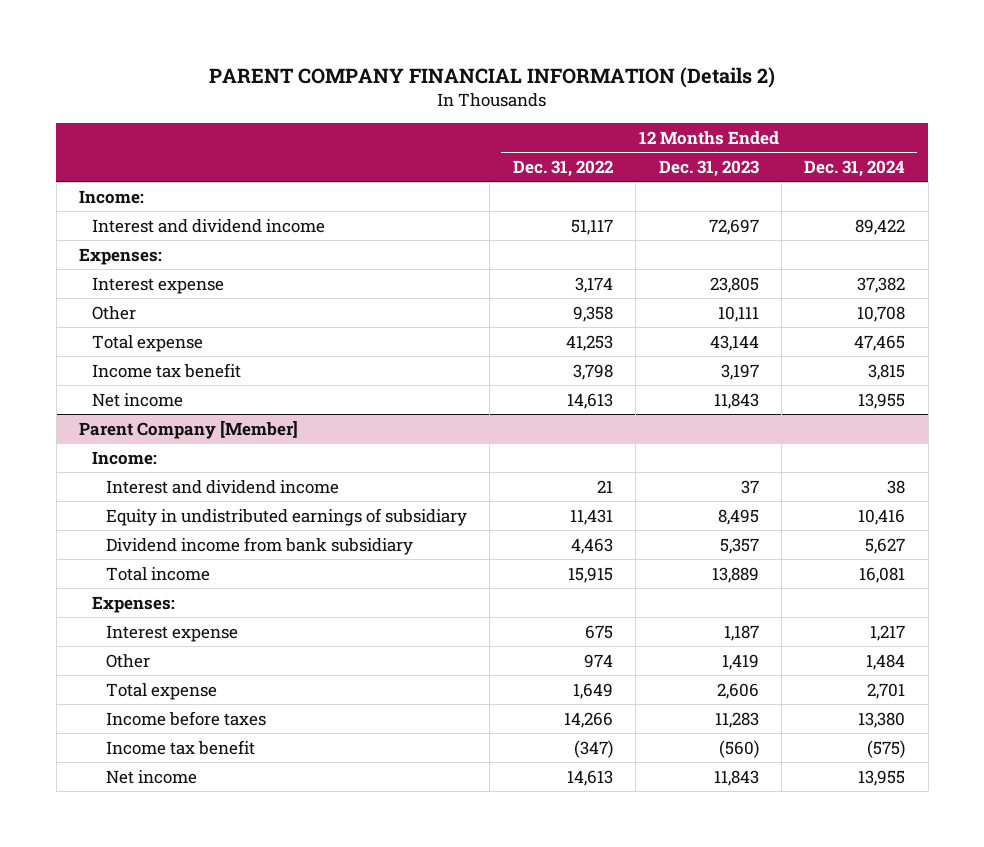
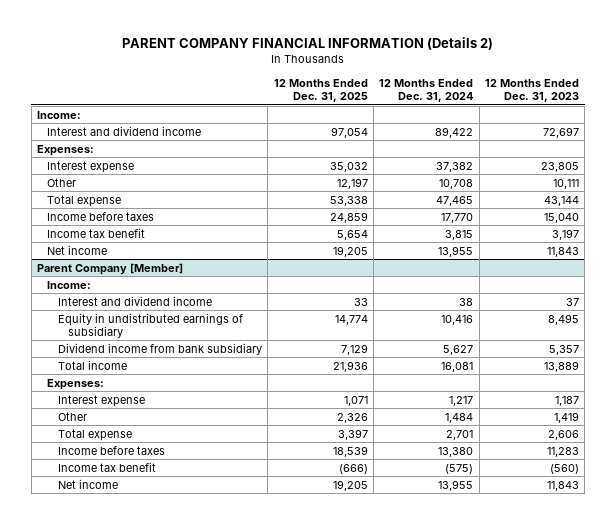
- | 12 Months Ended Dec. 31, 2022 | 12 Months Ended Dec. 31, 2023 | 12 Months Ended Dec. 31, 2024
+ | 12 Months Ended Dec. 31, 2025 | 12 Months Ended Dec. 31, 2024 | 12 Months Ended Dec. 31, 2023
+ Income before taxes | 24,859 | 17,770 | 15,040

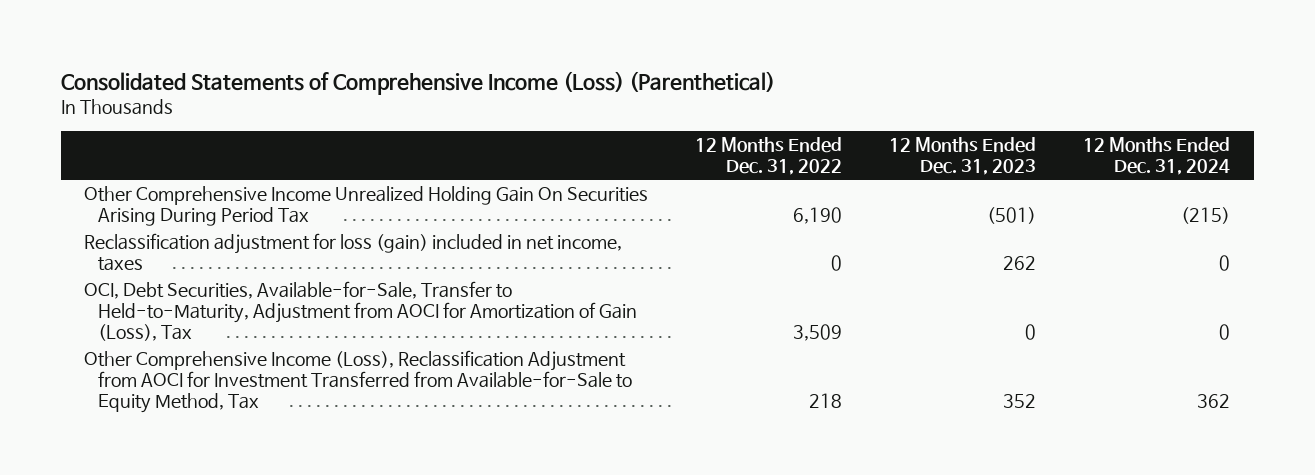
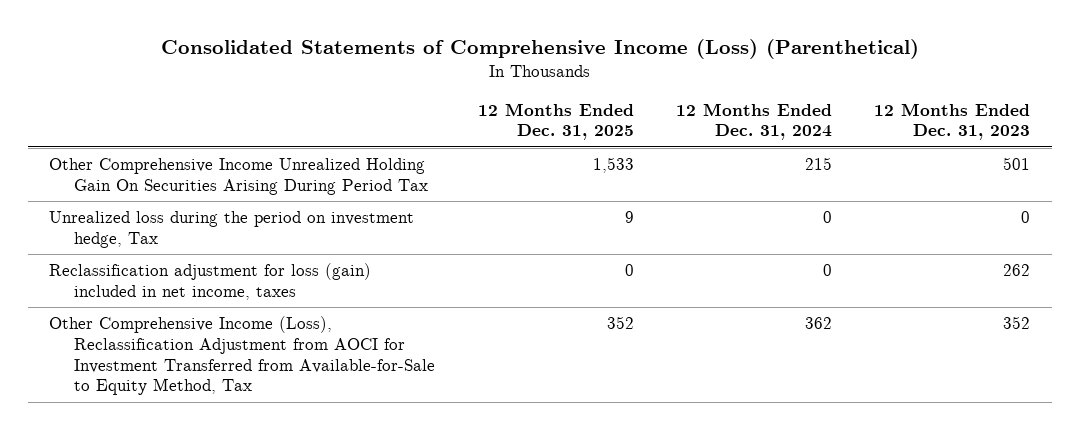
- | 12 Months Ended Dec. 31, 2022 | 12 Months Ended Dec. 31, 2023 | 12 Months Ended Dec. 31, 2024
+ | 12 Months Ended Dec. 31, 2025 | 12 Months Ended Dec. 31, 2024 | 12 Months Ended Dec. 31, 2023
- Other Comprehensive Income Unrealized Holding Gain On Securities Arising During Period Tax | 6,190 | (501) | (215)
+ Other Comprehensive Income Unrealized Holding Gain On Securities Arising During Period Tax | 1,533 | 215 | 501
+ Unrealized loss during the period on investment hedge, Tax | 9 | 0 | 0
- OCI, Debt Securities, Available-for-Sale, Transfer to Held-to-Maturity, Adjustment from AOCI for Amortization of Gain (Loss), Tax | 3,509 | 0 | 0

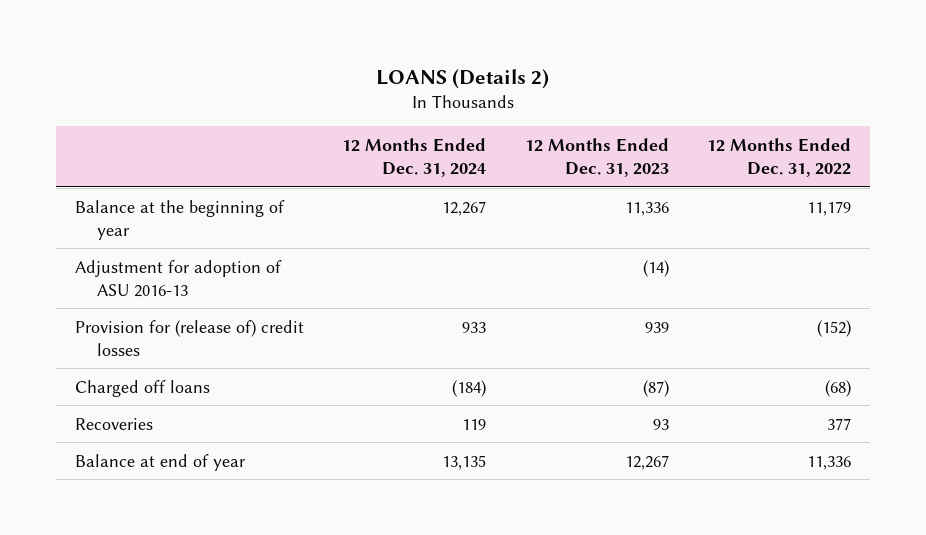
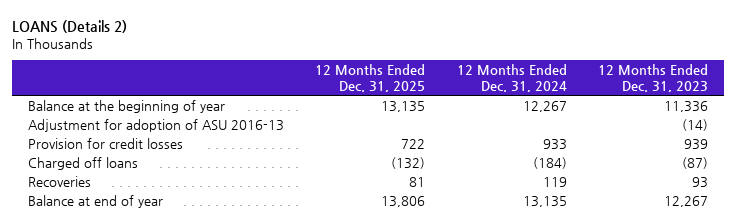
- | 12 Months Ended Dec. 31, 2024 | 12 Months Ended Dec. 31, 2023 | 12 Months Ended Dec. 31, 2022
+ | 12 Months Ended Dec. 31, 2025 | 12 Months Ended Dec. 31, 2024 | 12 Months Ended Dec. 31, 2023
- Provision for (release of) credit losses | 933 | 939 | (152)
+ Provision for credit losses | 722 | 933 | 939

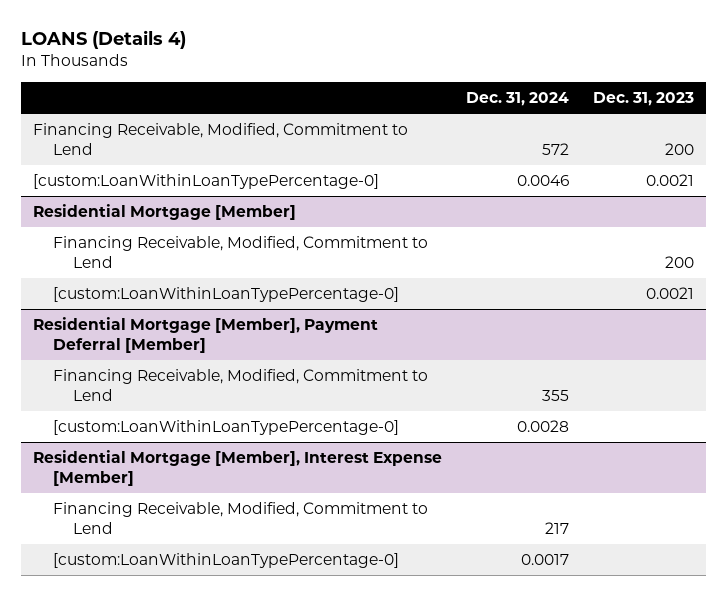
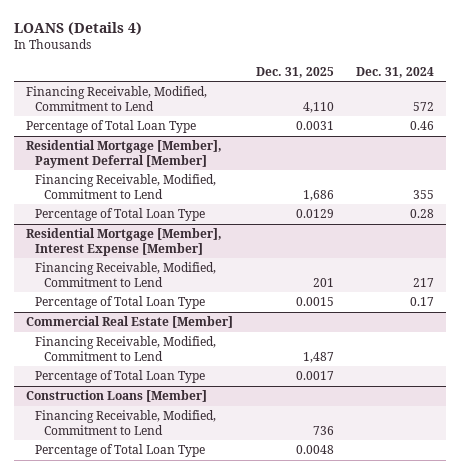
- | Dec. 31, 2024 | Dec. 31, 2023
+ | Dec. 31, 2025 | Dec. 31, 2024
- [custom:LoanWithinLoanTypePercentage-0] | 0.0046 | 0.0021
- Residential Mortgage [Member]
- Financing Receivable, Modified, Commitment to Lend | | 200
- [custom:LoanWithinLoanTypePercentage-0] | | 0.0021
+ Percentage of Total Loan Type | 0.0031 | 0.46
@ Residential Mortgage [Member], Payment Deferral [Member]
- [custom:LoanWithinLoanTypePercentage-0] | 0.0028 |
+ Percentage of Total Loan Type | 0.0129 | 0.28
@ Residential Mortgage [Member], Interest Expense [Member]
- [custom:LoanWithinLoanTypePercentage-0] | 0.0017 |
+ Percentage of Total Loan Type | 0.0015 | 0.17
+ Commercial Real Estate [Member]
+ Financing Receivable, Modified, Commitment to Lend | 1,487 |
+ Percentage of Total Loan Type | 0.0017 |
+ Construction Loans [Member]
+ Financing Receivable, Modified, Commitment to Lend | 736 |
+ Percentage of Total Loan Type | 0.0048 |

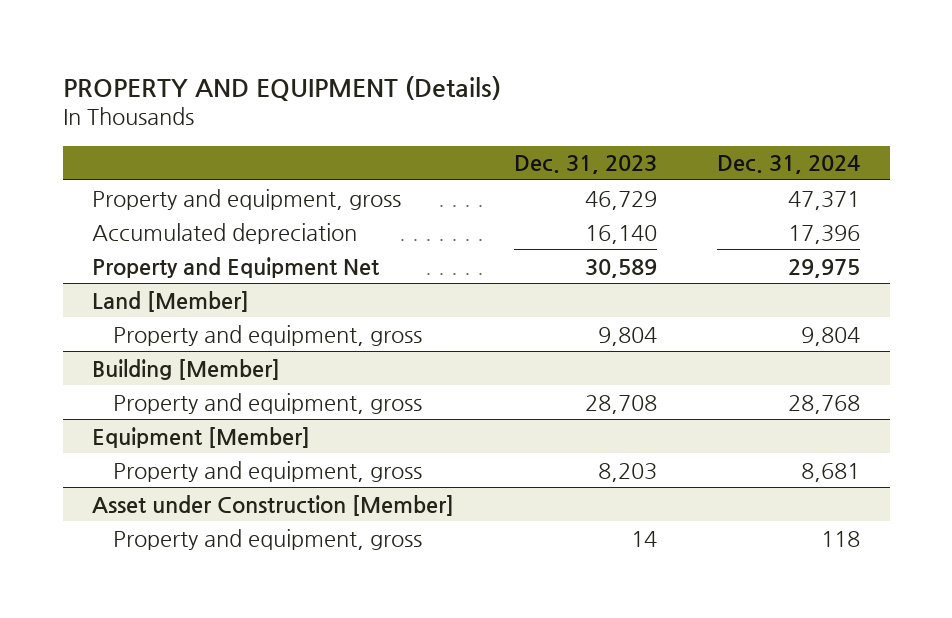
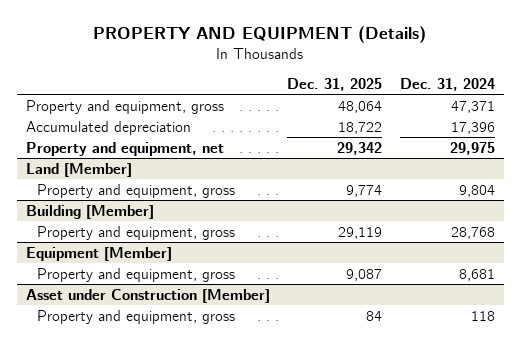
- | Dec. 31, 2023 | Dec. 31, 2024
+ | Dec. 31, 2025 | Dec. 31, 2024
- Property and Equipment Net | 30,589 | 29,975
+ Property and equipment, net | 29,342 | 29,975

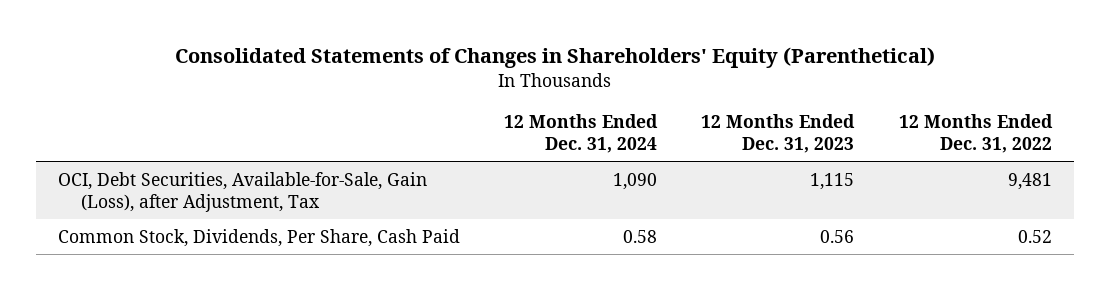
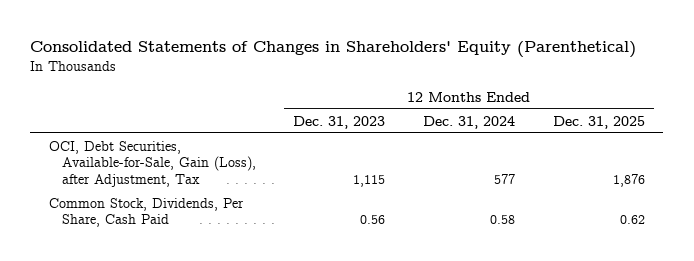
- | 12 Months Ended Dec. 31, 2024 | 12 Months Ended Dec. 31, 2023 | 12 Months Ended Dec. 31, 2022
+ | 12 Months Ended Dec. 31, 2023 | 12 Months Ended Dec. 31, 2024 | 12 Months Ended Dec. 31, 2025
- OCI, Debt Securities, Available-for-Sale, Gain (Loss), after Adjustment, Tax | 1,090 | 1,115 | 9,481
+ OCI, Debt Securities, Available-for-Sale, Gain (Loss), after Adjustment, Tax | 1,115 | 577 | 1,876

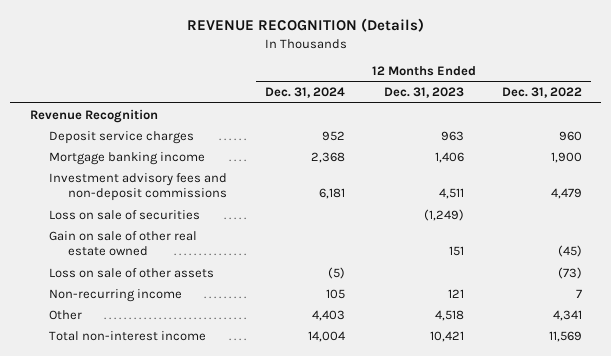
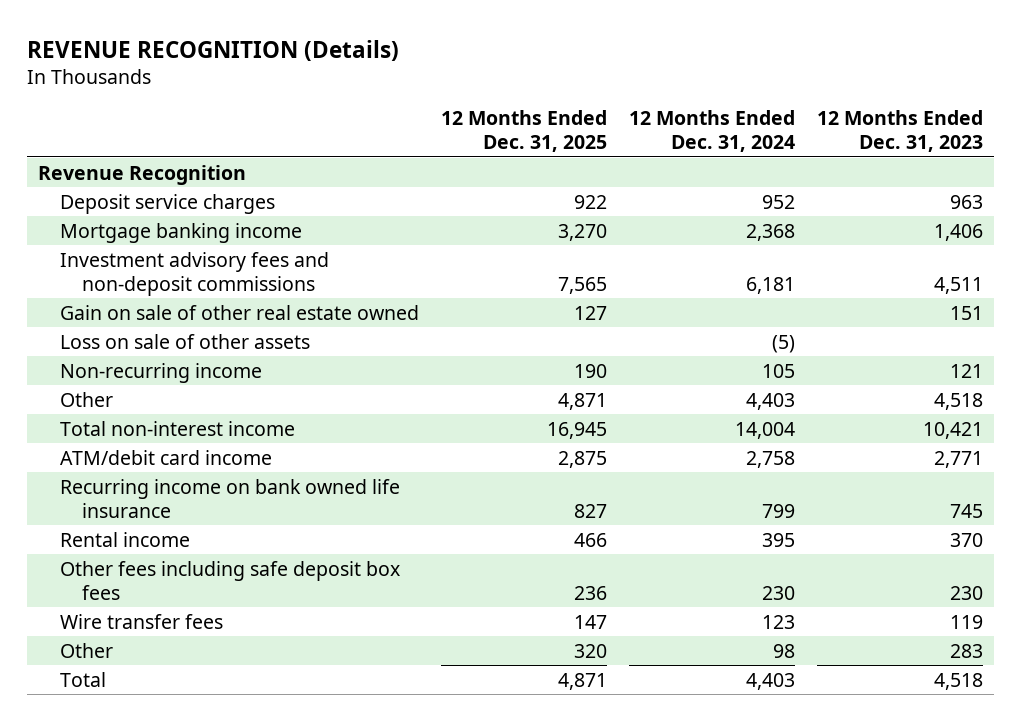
- | 12 Months Ended Dec. 31, 2024 | 12 Months Ended Dec. 31, 2023 | 12 Months Ended Dec. 31, 2022
+ | 12 Months Ended Dec. 31, 2025 | 12 Months Ended Dec. 31, 2024 | 12 Months Ended Dec. 31, 2023
- Loss on sale of securities | | (1,249) |
+ ATM/debit card income | 2,875 | 2,758 | 2,771
+ Recurring income on bank owned life insurance | 827 | 799 | 745
+ Rental income | 466 | 395 | 370
+ Other fees including safe deposit box fees | 236 | 230 | 230
+ Wire transfer fees | 147 | 123 | 119
+ Other | 320 | 98 | 283
+ Total | 4,871 | 4,403 | 4,518

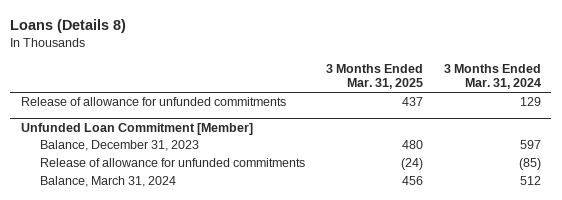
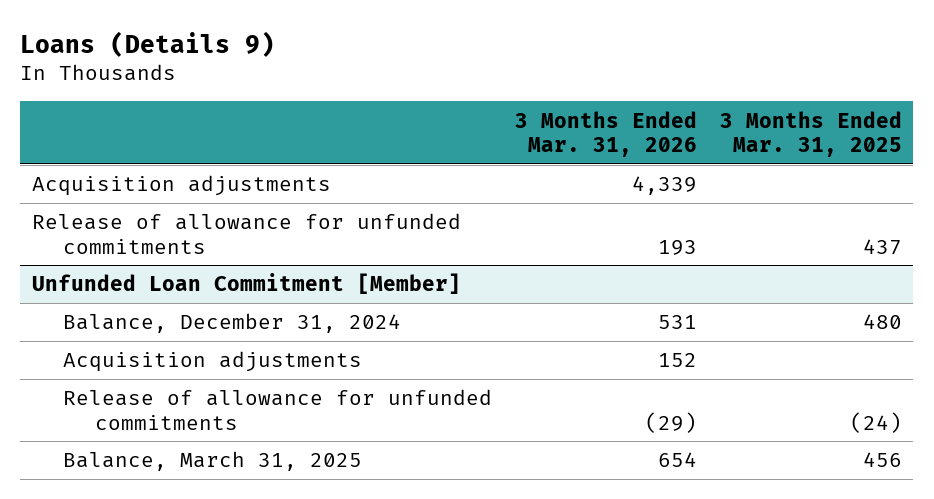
- Loans (Details 8)
+ Loans (Details 9)
- | 3 Months Ended Mar. 31, 2025 | 3 Months Ended Mar. 31, 2024
+ | 3 Months Ended Mar. 31, 2026 | 3 Months Ended Mar. 31, 2025
+ Acquisition adjustments | 4,339 |
@ Unfunded Loan Commitment [Member]
- Balance, December 31, 2023 | 480 | 597
+ Balance, December 31, 2024 | 531 | 480
+ Acquisition adjustments | 152 |
- Balance, March 31, 2024 | 456 | 512
+ Balance, March 31, 2025 | 654 | 456

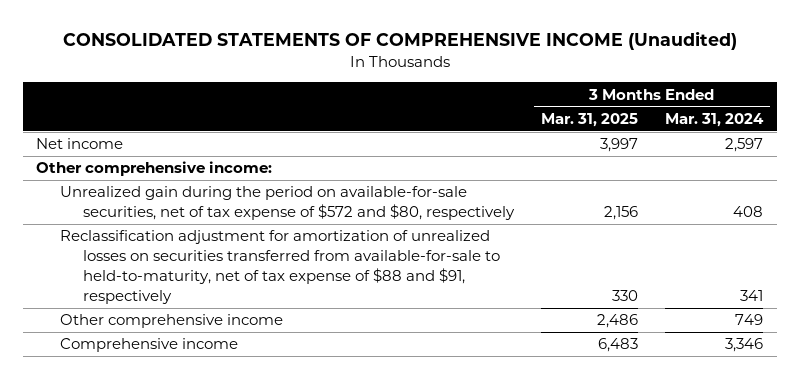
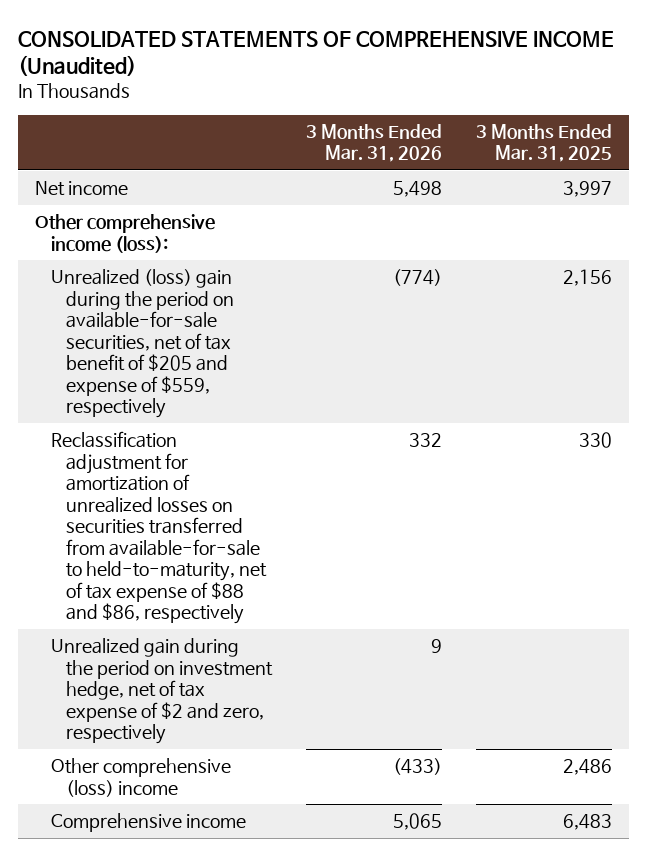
- | 3 Months Ended Mar. 31, 2025 | 3 Months Ended Mar. 31, 2024
+ | 3 Months Ended Mar. 31, 2026 | 3 Months Ended Mar. 31, 2025
- Other comprehensive income:
- Unrealized gain during the period on available-for-sale securities, net of tax expense of $572 and $80, respectively | 2,156 | 408
- Reclassification adjustment for amortization of unrealized losses on securities transferred from available-for-sale to held-to-maturity, net of tax expense of $88 and $91, respectively | 330 | 341
- Other comprehensive income | 2,486 | 749
+ Other comprehensive income (loss):
+ Unrealized (loss) gain during the period on available-for-sale securities, net of tax benefit of $205 and expense of $559, respectively | (774) | 2,156
+ Reclassification adjustment for amortization of unrealized losses on securities transferred from available-for-sale to held-to-maturity, net of tax expense of $88 and $86, respectively | 332 | 330
+ Unrealized gain during the period on investment hedge, net of tax expense of $2 and zero, respectively | 9 |
+ Other comprehensive (loss) income | (433) | 2,486

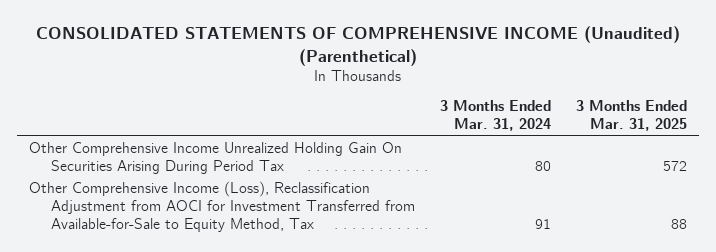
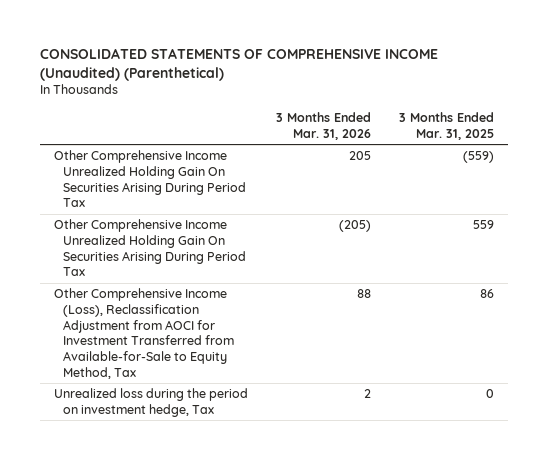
- | 3 Months Ended Mar. 31, 2024 | 3 Months Ended Mar. 31, 2025
+ | 3 Months Ended Mar. 31, 2026 | 3 Months Ended Mar. 31, 2025
- Other Comprehensive Income Unrealized Holding Gain On Securities Arising During Period Tax | 80 | 572
- Other Comprehensive Income (Loss), Reclassification Adjustment from AOCI for Investment Transferred from Available-for-Sale to Equity Method, Tax | 91 | 88
+ Other Comprehensive Income Unrealized Holding Gain On Securities Arising During Period Tax | 205 | (559)
+ Other Comprehensive Income Unrealized Holding Gain On Securities Arising During Period Tax | (205) | 559
+ Other Comprehensive Income (Loss), Reclassification Adjustment from AOCI for Investment Transferred from Available-for-Sale to Equity Method, Tax | 88 | 86
+ Unrealized loss during the period on investment hedge, Tax | 2 | 0

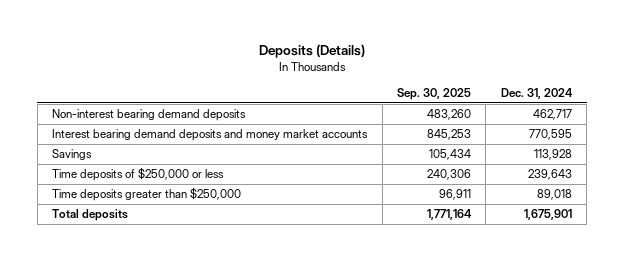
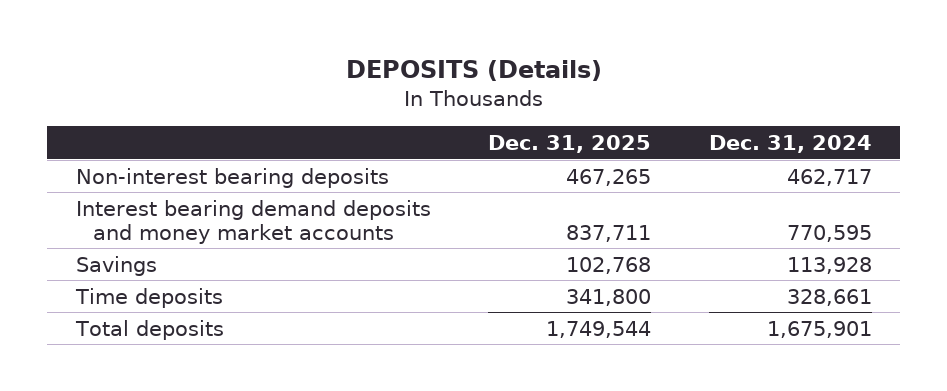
- Deposits (Details)
+ DEPOSITS (Details)
- | Sep. 30, 2025 | Dec. 31, 2024
+ | Dec. 31, 2025 | Dec. 31, 2024
- Non-interest bearing demand deposits | 483,260 | 462,717
+ Non-interest bearing deposits | 467,265 | 462,717
- Time deposits of $250,000 or less | 240,306 | 239,643
- Time deposits greater than $250,000 | 96,911 | 89,018
+ Time deposits | 341,800 | 328,661

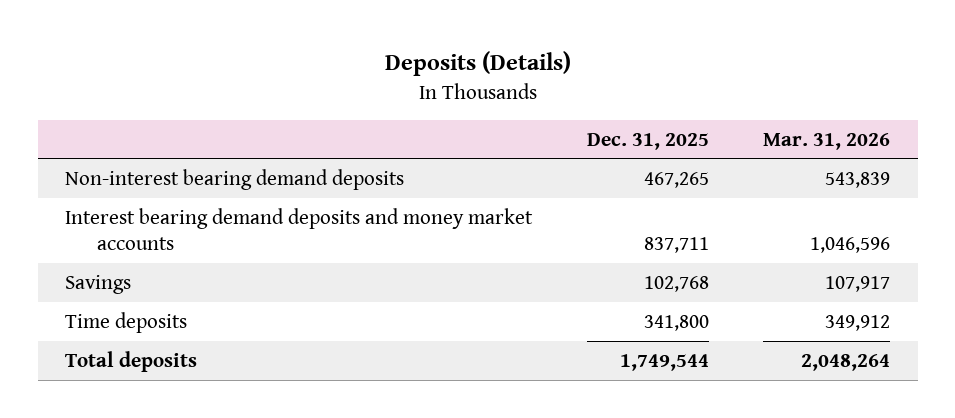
- DEPOSITS (Details)
+ Deposits (Details)
- | Dec. 31, 2025 | Dec. 31, 2024
+ | Dec. 31, 2025 | Mar. 31, 2026
- Non-interest bearing deposits | 467,265 | 462,717
+ Non-interest bearing demand deposits | 467,265 | 543,839

